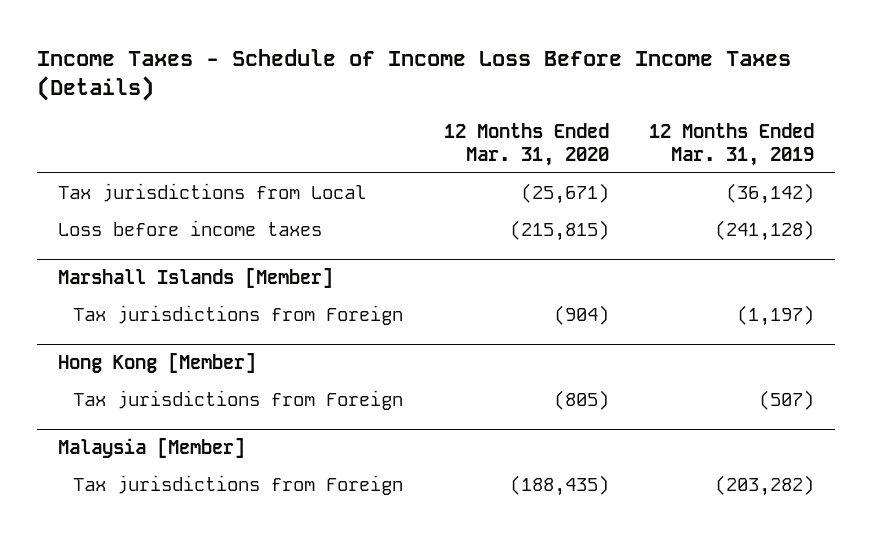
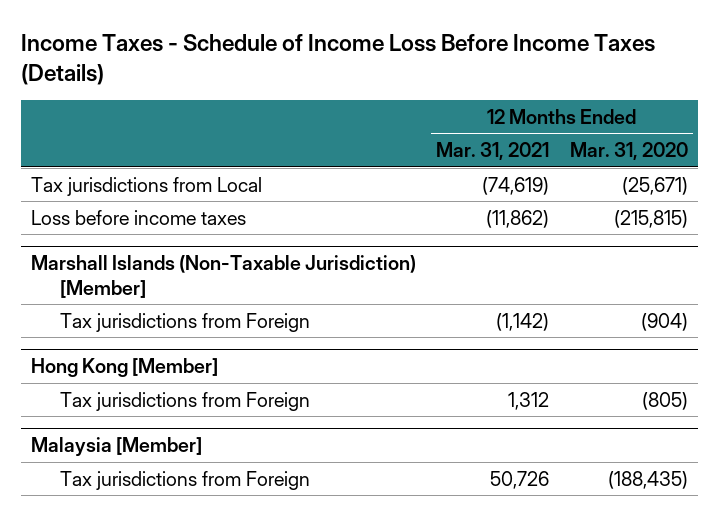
- | 12 Months Ended Mar. 31, 2020 | 12 Months Ended Mar. 31, 2019
+ | 12 Months Ended Mar. 31, 2021 | 12 Months Ended Mar. 31, 2020
- Marshall Islands [Member]
+ Marshall Islands (Non-Taxable Jurisdiction) [Member]

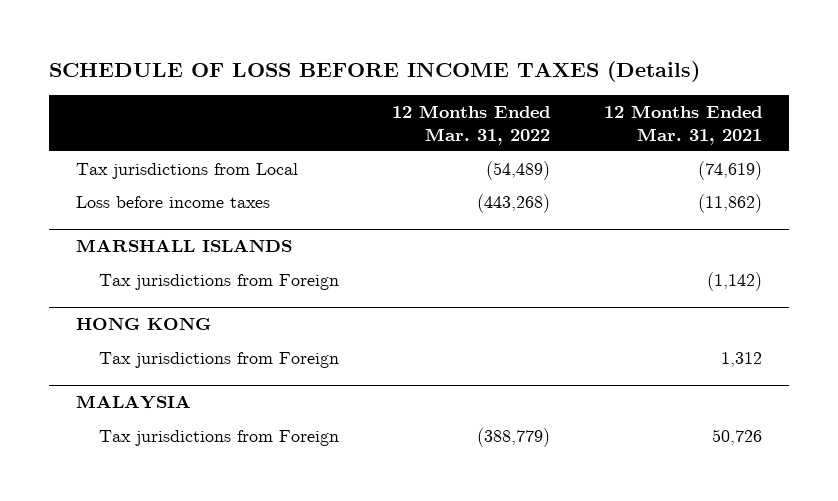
- Income Taxes - Schedule of Income Loss Before Income Taxes (Details)
+ SCHEDULE OF LOSS BEFORE INCOME TAXES (Details)
- | 12 Months Ended Mar. 31, 2021 | 12 Months Ended Mar. 31, 2020
+ | 12 Months Ended Mar. 31, 2022 | 12 Months Ended Mar. 31, 2021
- Marshall Islands (Non-Taxable Jurisdiction) [Member]
+ MARSHALL ISLANDS
- Hong Kong [Member]
+ HONG KONG
- Malaysia [Member]
+ MALAYSIA

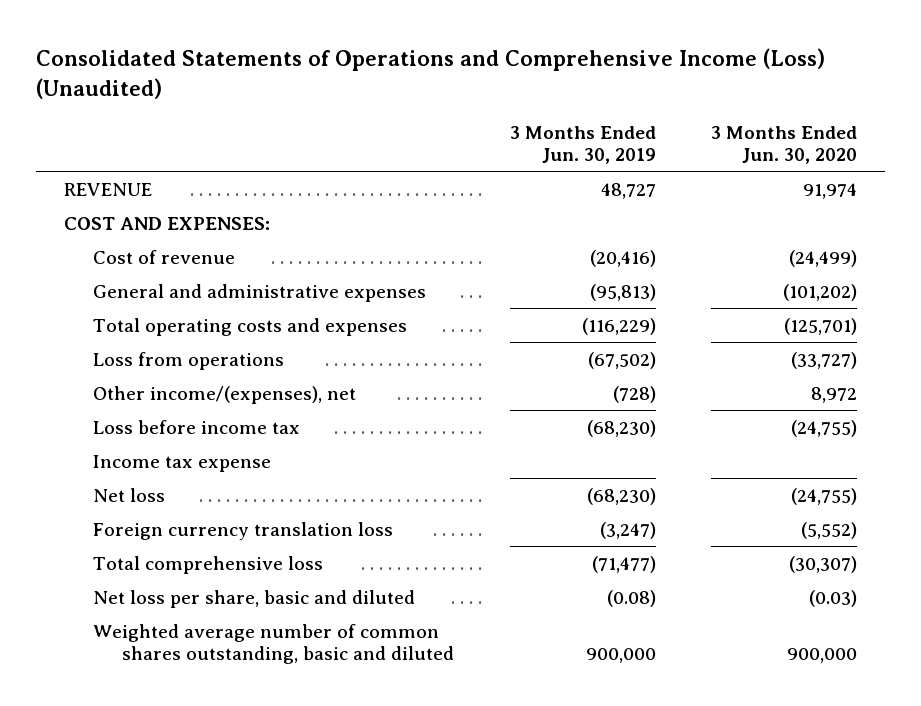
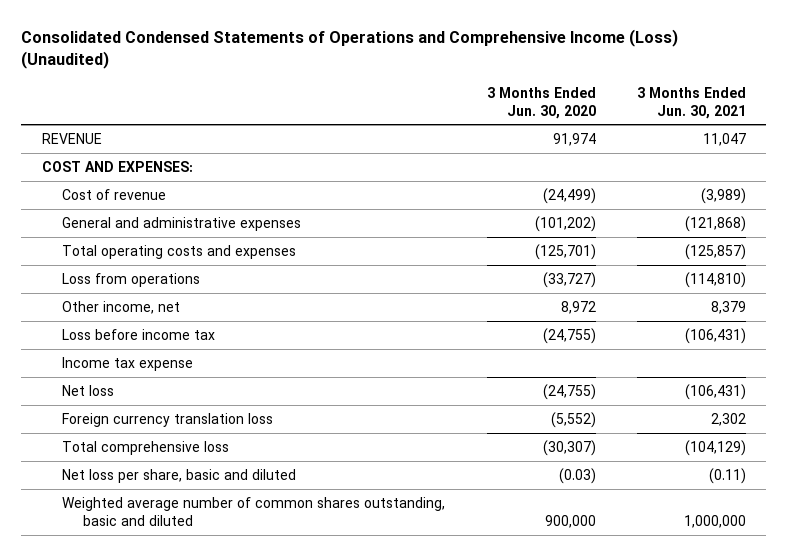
- Consolidated Statements of Operations and Comprehensive Income (Loss) (Unaudited)
+ Consolidated Condensed Statements of Operations and Comprehensive Income (Loss) (Unaudited)
- | 3 Months Ended Jun. 30, 2019 | 3 Months Ended Jun. 30, 2020
+ | 3 Months Ended Jun. 30, 2020 | 3 Months Ended Jun. 30, 2021
- Other income/(expenses), net | (728) | 8,972
+ Other income, net | 8,972 | 8,379

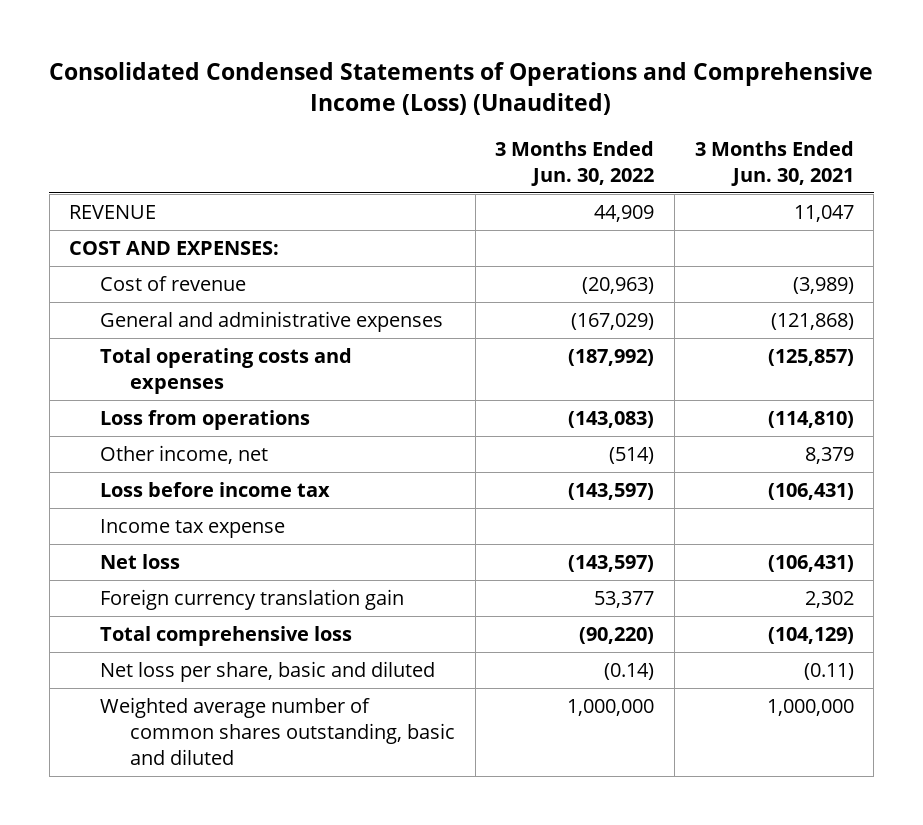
- | 3 Months Ended Jun. 30, 2020 | 3 Months Ended Jun. 30, 2021
+ | 3 Months Ended Jun. 30, 2022 | 3 Months Ended Jun. 30, 2021
- Foreign currency translation loss | (5,552) | 2,302
+ Foreign currency translation gain | 53,377 | 2,302

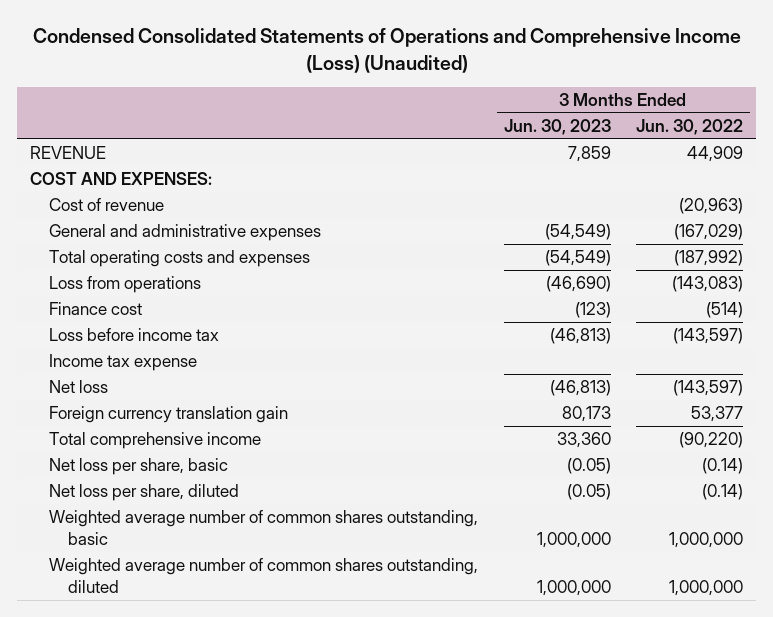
- Consolidated Condensed Statements of Operations and Comprehensive Income (Loss) (Unaudited)
+ Condensed Consolidated Statements of Operations and Comprehensive Income (Loss) (Unaudited)
- | 3 Months Ended Jun. 30, 2022 | 3 Months Ended Jun. 30, 2021
+ | 3 Months Ended Jun. 30, 2023 | 3 Months Ended Jun. 30, 2022
- Other income, net | (514) | 8,379
+ Finance cost | (123) | (514)
- Total comprehensive loss | (90,220) | (104,129)
- Net loss per share, basic and diluted | (0.14) | (0.11)
- Weighted average number of common shares outstanding, basic and diluted | 1,000,000 | 1,000,000
+ Total comprehensive income | 33,360 | (90,220)
+ Net loss per share, basic | (0.05) | (0.14)
+ Net loss per share, diluted | (0.05) | (0.14)
+ Weighted average number of common shares outstanding, basic | 1,000,000 | 1,000,000
+ Weighted average number of common shares outstanding, diluted | 1,000,000 | 1,000,000

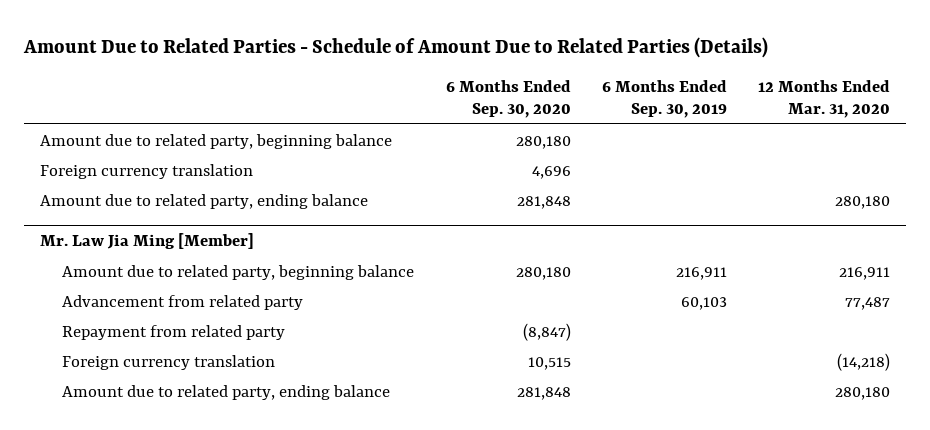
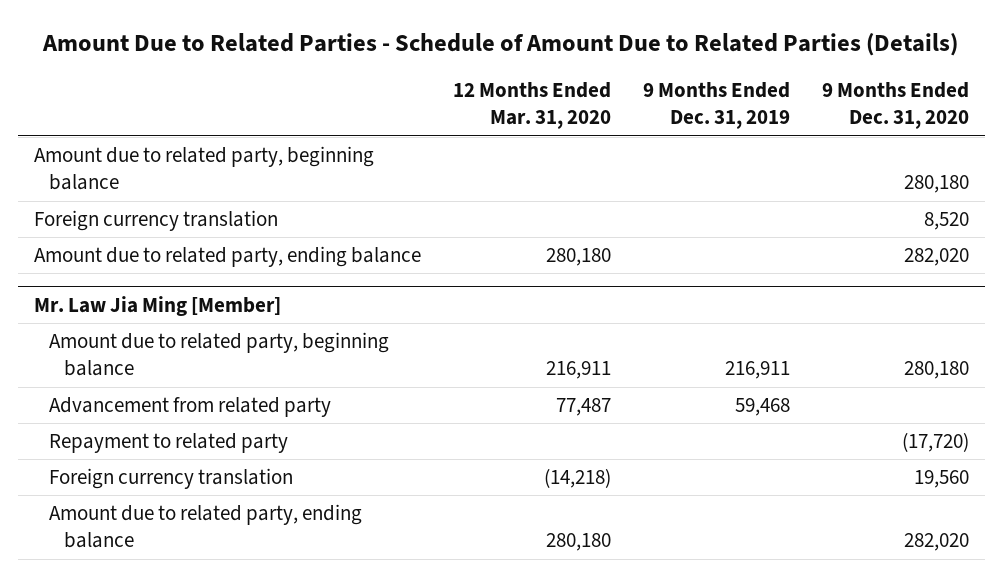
- | 6 Months Ended Sep. 30, 2020 | 6 Months Ended Sep. 30, 2019 | 12 Months Ended Mar. 31, 2020
+ | 12 Months Ended Mar. 31, 2020 | 9 Months Ended Dec. 31, 2019 | 9 Months Ended Dec. 31, 2020
@ Mr. Law Jia Ming [Member]
- Repayment from related party | (8,847) | |
+ Repayment to related party | | | (17,720)

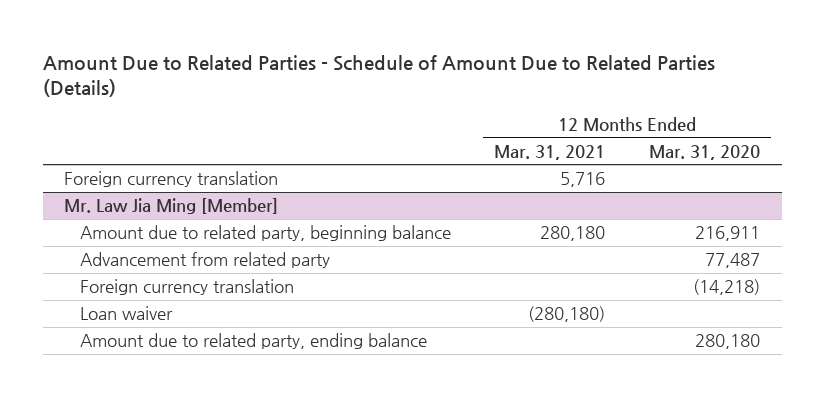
- | 12 Months Ended Mar. 31, 2020 | 9 Months Ended Dec. 31, 2019 | 9 Months Ended Dec. 31, 2020
+ | 12 Months Ended Mar. 31, 2021 | 12 Months Ended Mar. 31, 2020
- Amount due to related party, beginning balance | | | 280,180
- Amount due to related party, ending balance | 280,180 | | 282,020
@ Mr. Law Jia Ming [Member]
- Repayment to related party | | | (17,720)
+ Loan waiver | (280,180) |

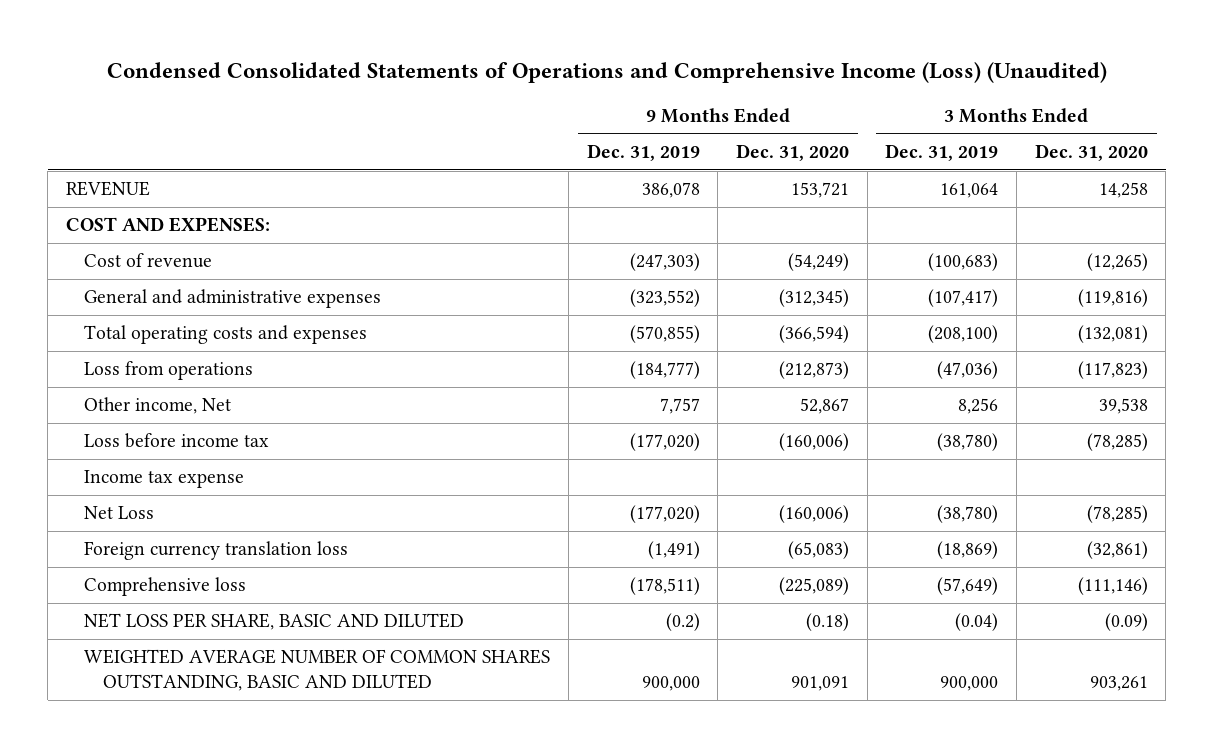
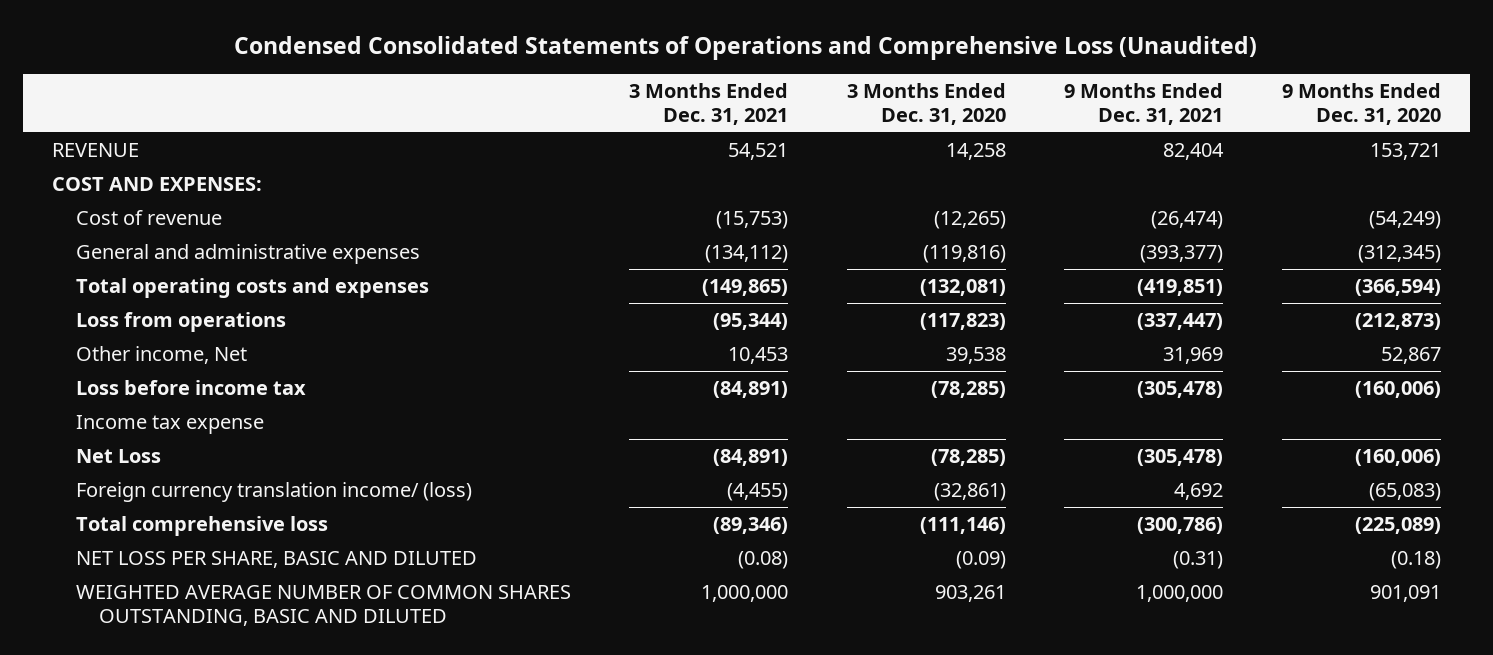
- Condensed Consolidated Statements of Operations and Comprehensive Income (Loss) (Unaudited)
+ Condensed Consolidated Statements of Operations and Comprehensive Loss (Unaudited)
- | 9 Months Ended Dec. 31, 2019 | 9 Months Ended Dec. 31, 2020 | 3 Months Ended Dec. 31, 2019 | 3 Months Ended Dec. 31, 2020
+ | 3 Months Ended Dec. 31, 2021 | 3 Months Ended Dec. 31, 2020 | 9 Months Ended Dec. 31, 2021 | 9 Months Ended Dec. 31, 2020
- Foreign currency translation loss | (1,491) | (65,083) | (18,869) | (32,861)
- Comprehensive loss | (178,511) | (225,089) | (57,649) | (111,146)
+ Foreign currency translation income/ (loss) | (4,455) | (32,861) | 4,692 | (65,083)
+ Total comprehensive loss | (89,346) | (111,146) | (300,786) | (225,089)

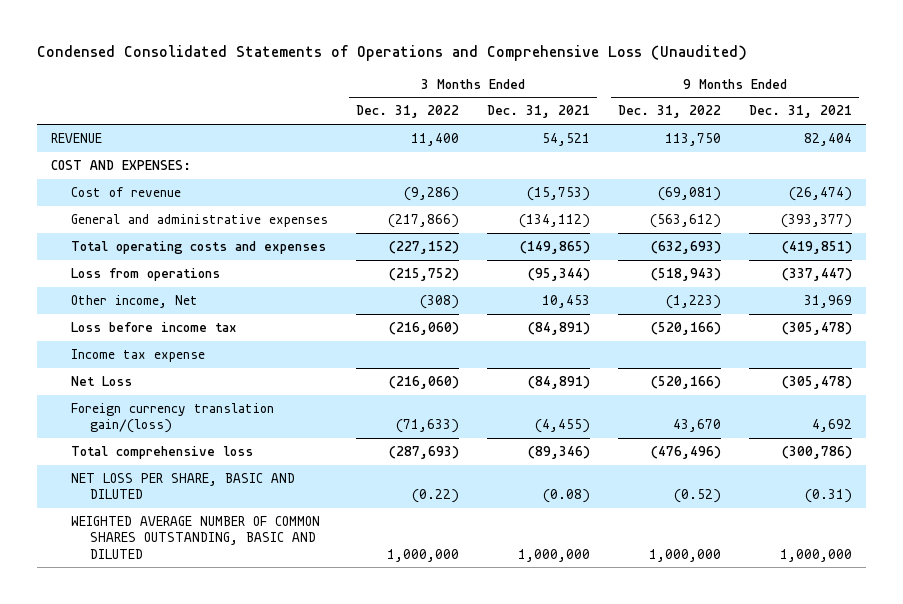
- | 3 Months Ended Dec. 31, 2021 | 3 Months Ended Dec. 31, 2020 | 9 Months Ended Dec. 31, 2021 | 9 Months Ended Dec. 31, 2020
+ | 3 Months Ended Dec. 31, 2022 | 3 Months Ended Dec. 31, 2021 | 9 Months Ended Dec. 31, 2022 | 9 Months Ended Dec. 31, 2021
- Foreign currency translation income/ (loss) | (4,455) | (32,861) | 4,692 | (65,083)
+ Foreign currency translation gain/(loss) | (71,633) | (4,455) | 43,670 | 4,692

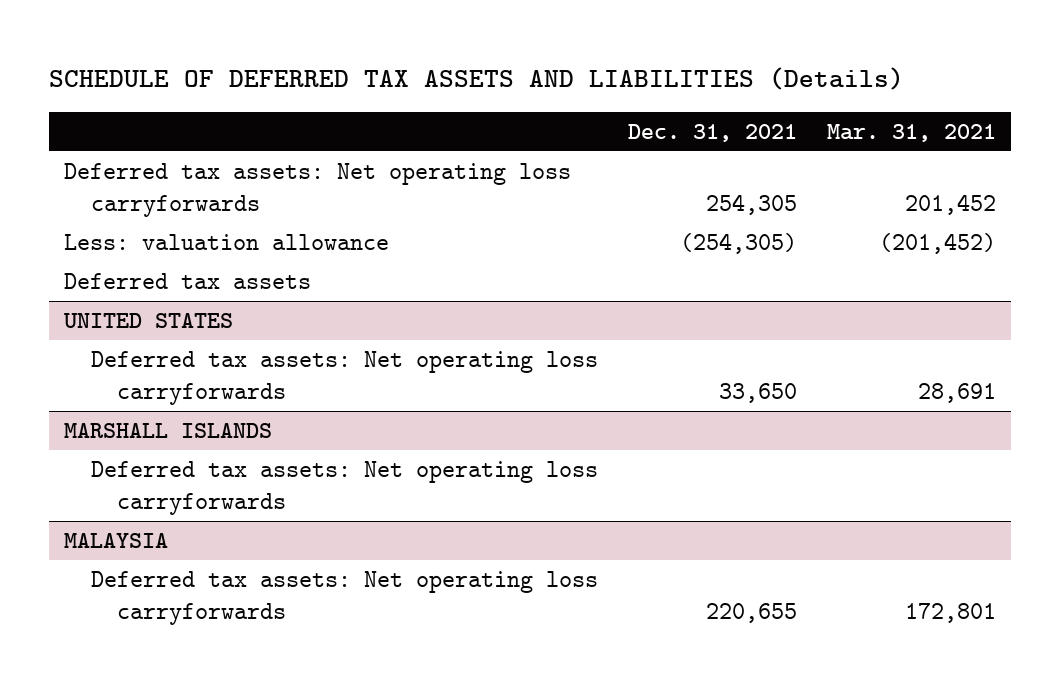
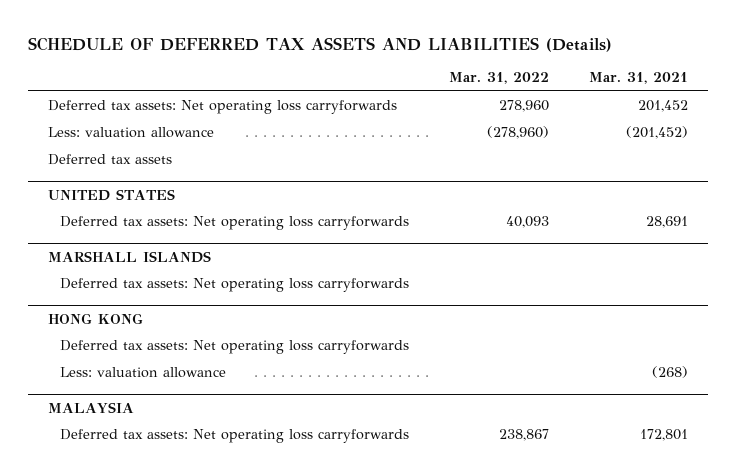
- | Dec. 31, 2021 | Mar. 31, 2021
+ | Mar. 31, 2022 | Mar. 31, 2021
+ HONG KONG
+ Deferred tax assets: Net operating loss carryforwards
+ Less: valuation allowance | | (268)

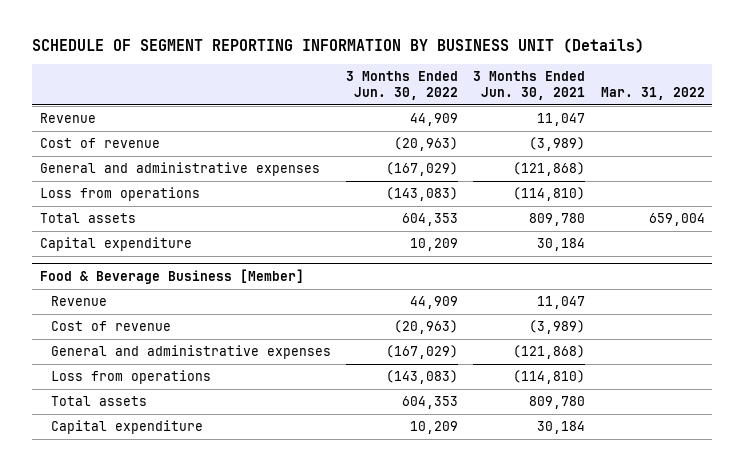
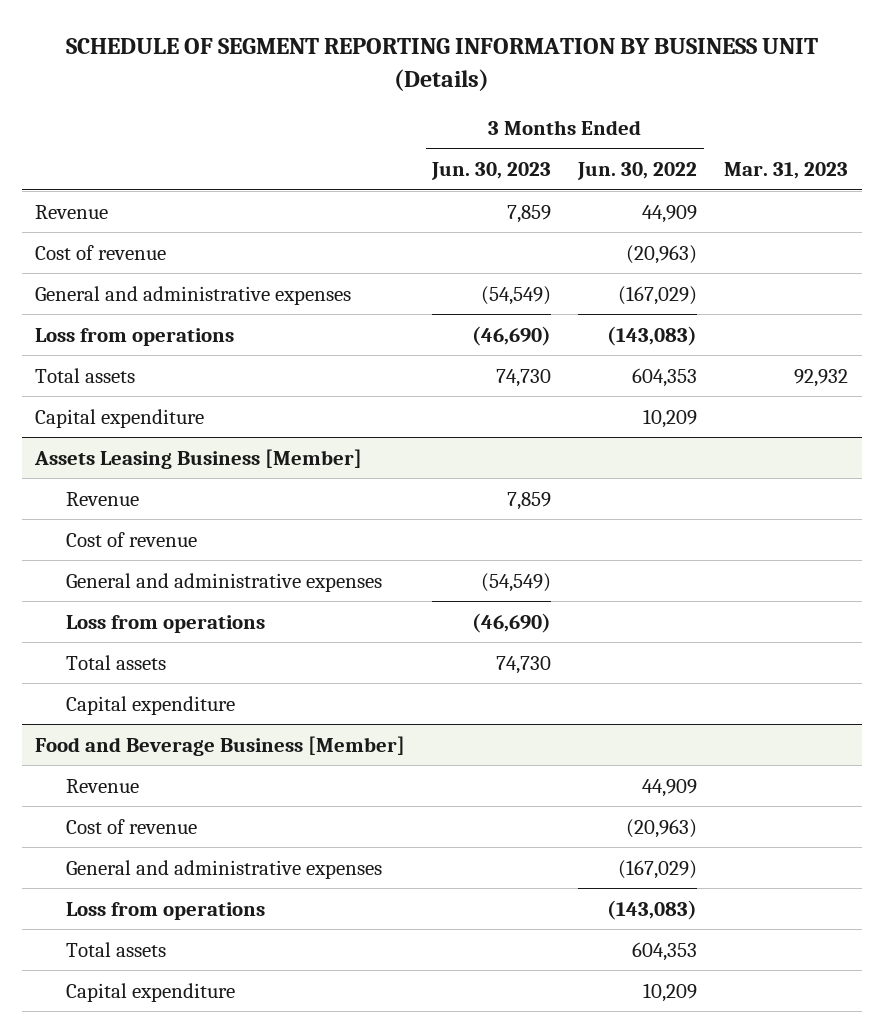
- | 3 Months Ended Jun. 30, 2022 | 3 Months Ended Jun. 30, 2021 | Mar. 31, 2022
+ | 3 Months Ended Jun. 30, 2023 | 3 Months Ended Jun. 30, 2022 | Mar. 31, 2023
- Food & Beverage Business [Member]
+ Assets Leasing Business [Member]
+ Revenue | 7,859 | |
+ Cost of revenue
+ General and administrative expenses | (54,549) | |
+ Loss from operations | (46,690) | |
+ Total assets | 74,730 | |
+ Capital expenditure
+ Food and Beverage Business [Member]

